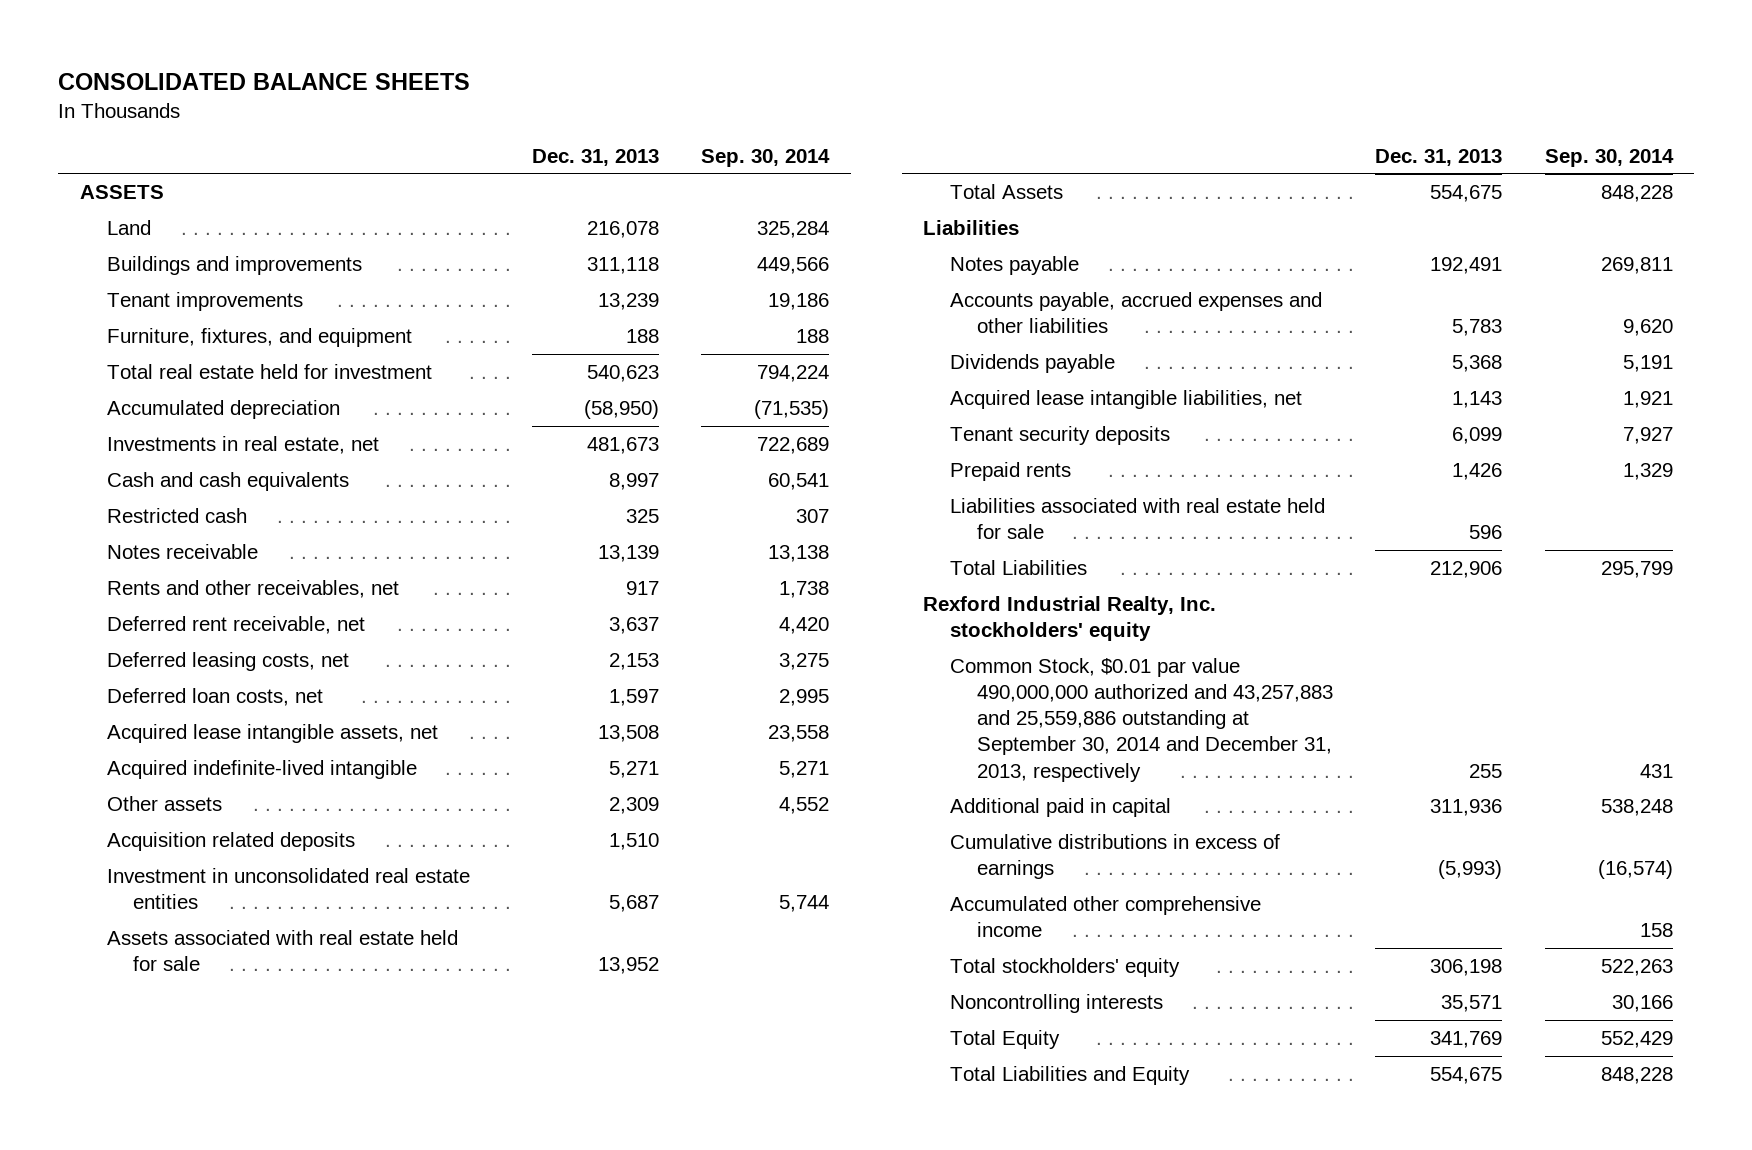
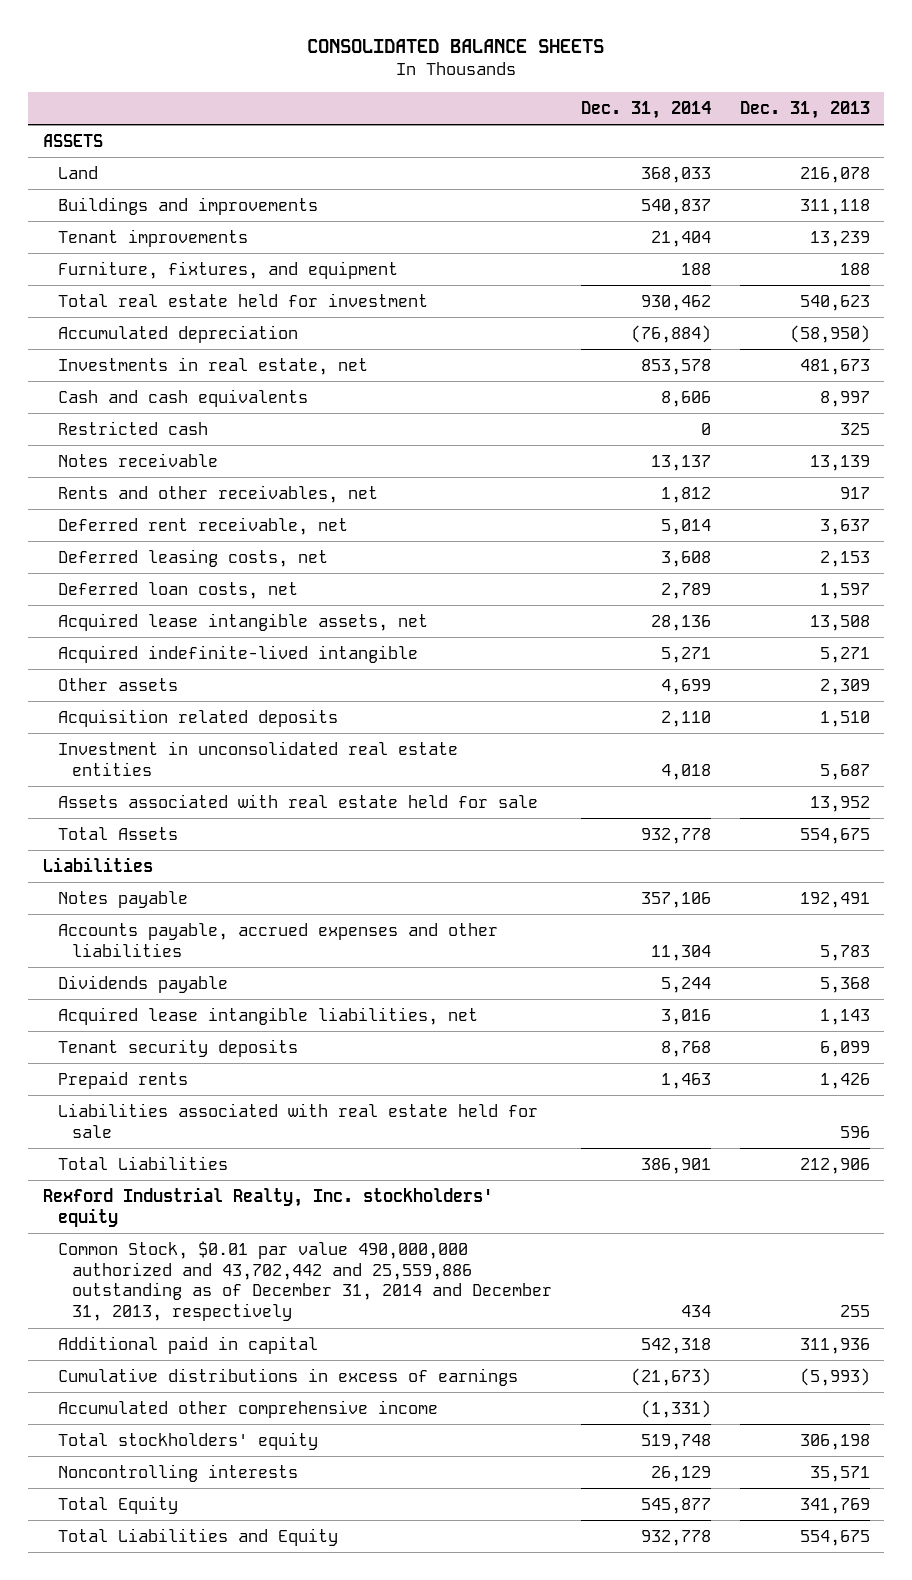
- | Dec. 31, 2013 | Sep. 30, 2014
+ | Dec. 31, 2014 | Dec. 31, 2013
- Common Stock, $0.01 par value 490,000,000 authorized and 43,257,883 and 25,559,886 outstanding at September 30, 2014 and December 31, 2013, respectively | 255 | 431
+ Common Stock, $0.01 par value 490,000,000 authorized and 43,702,442 and 25,559,886 outstanding as of December 31, 2014 and December 31, 2013, respectively | 434 | 255

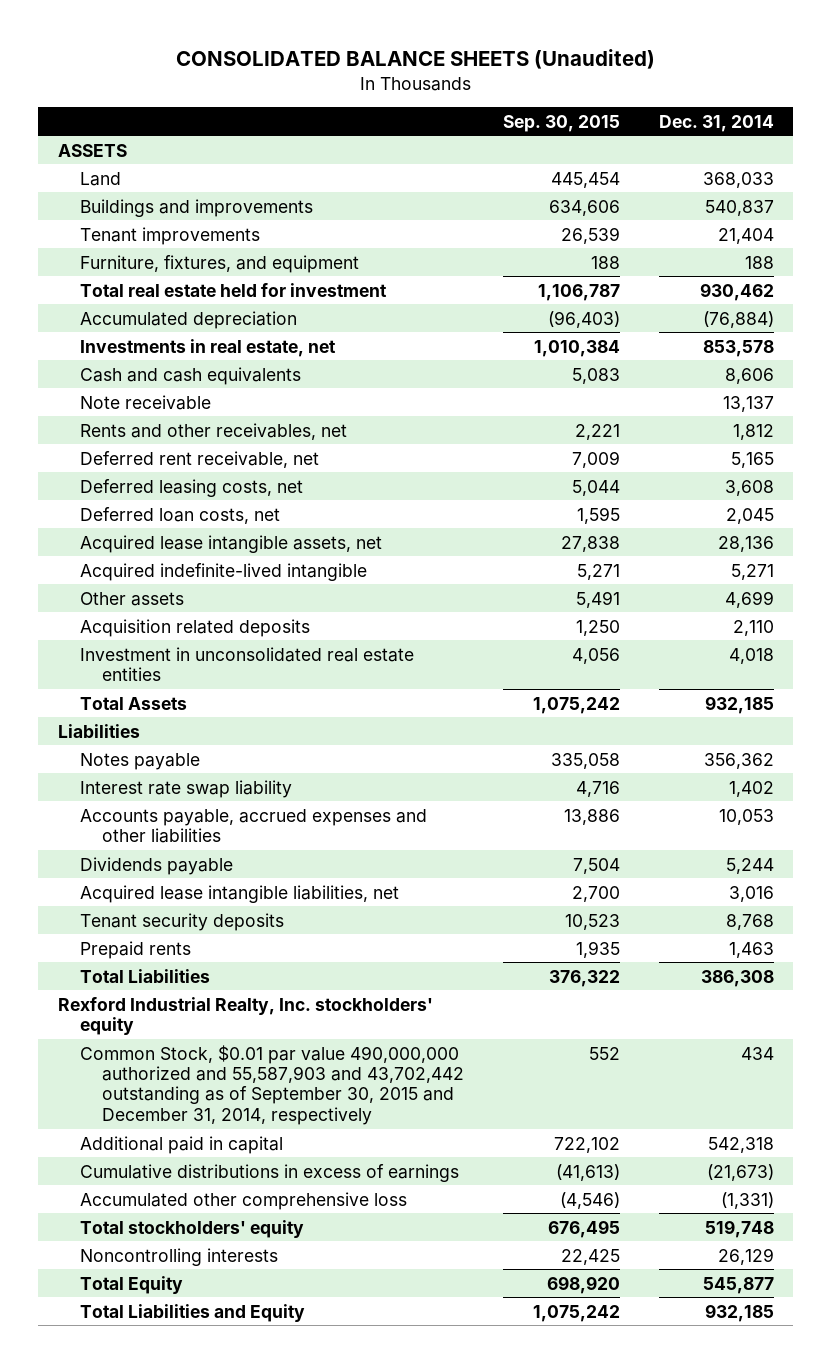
- CONSOLIDATED BALANCE SHEETS
+ CONSOLIDATED BALANCE SHEETS (Unaudited)
- | Dec. 31, 2014 | Dec. 31, 2013
+ | Sep. 30, 2015 | Dec. 31, 2014
- Restricted cash | 0 | 325
- Notes receivable | 13,137 | 13,139
+ Note receivable | | 13,137
- Deferred rent receivable, net | 5,014 | 3,637
+ Deferred rent receivable, net | 7,009 | 5,165
- Deferred loan costs, net | 2,789 | 1,597
+ Deferred loan costs, net | 1,595 | 2,045
- Assets associated with real estate held for sale | | 13,952
- Total Assets | 932,778 | 554,675
+ Total Assets | 1,075,242 | 932,185
- Notes payable | 357,106 | 192,491
- Accounts payable, accrued expenses and other liabilities | 11,304 | 5,783
+ Notes payable | 335,058 | 356,362
+ Interest rate swap liability | 4,716 | 1,402
+ Accounts payable, accrued expenses and other liabilities | 13,886 | 10,053
- Liabilities associated with real estate held for sale | | 596
- Total Liabilities | 386,901 | 212,906
+ Total Liabilities | 376,322 | 386,308
- Common Stock, $0.01 par value 490,000,000 authorized and 43,702,442 and 25,559,886 outstanding as of December 31, 2014 and December 31, 2013, respectively | 434 | 255
+ Common Stock, $0.01 par value 490,000,000 authorized and 55,587,903 and 43,702,442 outstanding as of September 30, 2015 and December 31, 2014, respectively | 552 | 434
- Accumulated other comprehensive income | (1,331) |
+ Accumulated other comprehensive loss | (4,546) | (1,331)
- Total Liabilities and Equity | 932,778 | 554,675
+ Total Liabilities and Equity | 1,075,242 | 932,185

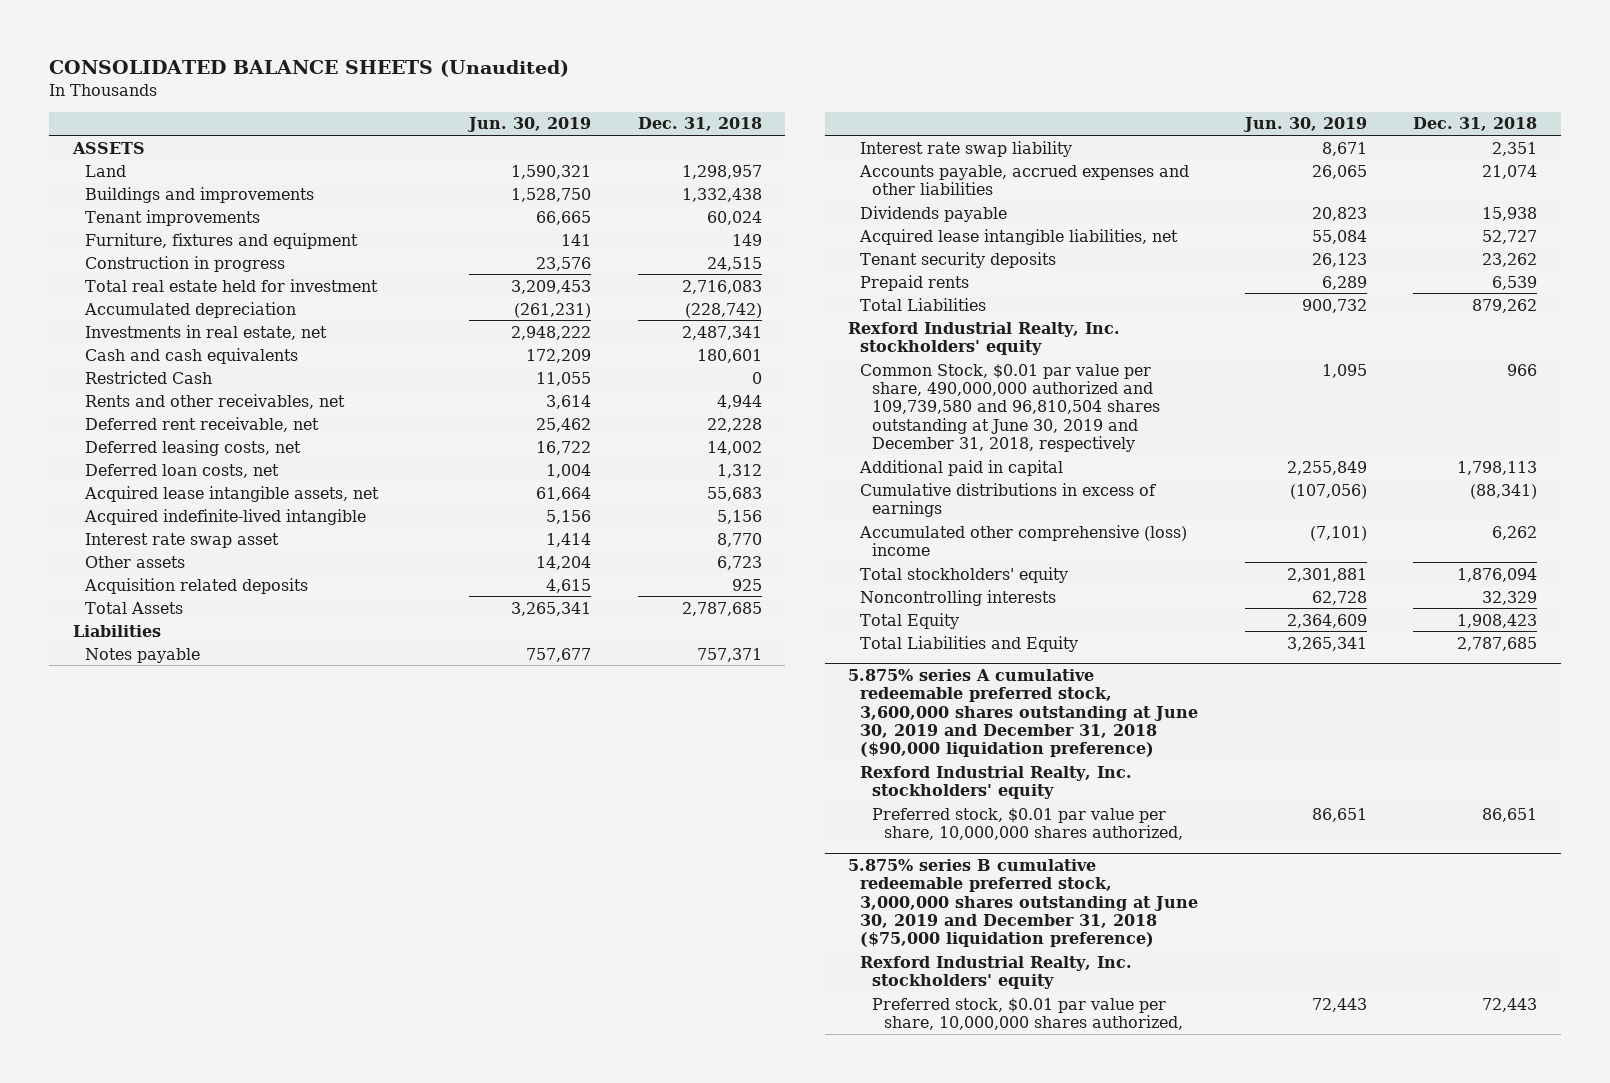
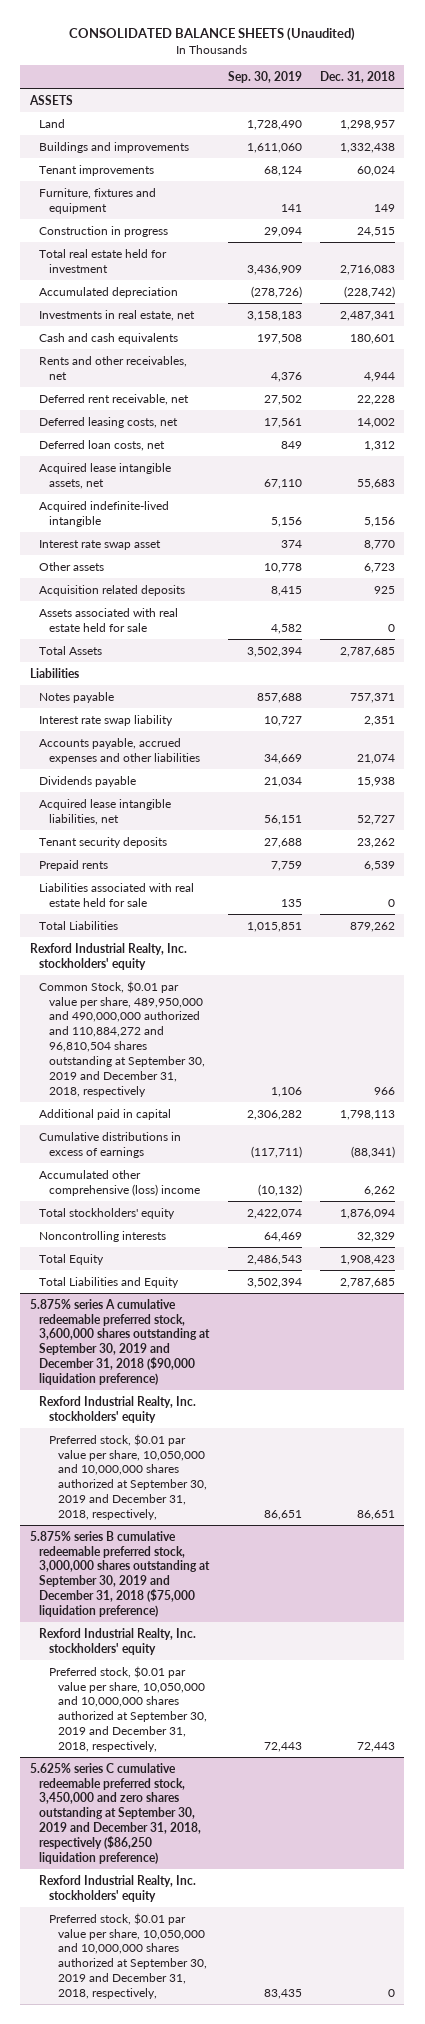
- | Jun. 30, 2019 | Dec. 31, 2018
+ | Sep. 30, 2019 | Dec. 31, 2018
- Restricted Cash | 11,055 | 0
+ Assets associated with real estate held for sale | 4,582 | 0
+ Liabilities associated with real estate held for sale | 135 | 0
- Common Stock, $0.01 par value per share, 490,000,000 authorized and 109,739,580 and 96,810,504 shares outstanding at June 30, 2019 and December 31, 2018, respectively | 1,095 | 966
+ Common Stock, $0.01 par value per share, 489,950,000 and 490,000,000 authorized and 110,884,272 and 96,810,504 shares outstanding at September 30, 2019 and December 31, 2018, respectively | 1,106 | 966
- 5.875% series A cumulative redeemable preferred stock, 3,600,000 shares outstanding at June 30, 2019 and December 31, 2018 ($90,000 liquidation preference)
+ 5.875% series A cumulative redeemable preferred stock, 3,600,000 shares outstanding at September 30, 2019 and December 31, 2018 ($90,000 liquidation preference)
- Preferred stock, $0.01 par value per share, 10,000,000 shares authorized, | 86,651 | 86,651
- 5.875% series B cumulative redeemable preferred stock, 3,000,000 shares outstanding at June 30, 2019 and December 31, 2018 ($75,000 liquidation preference)
+ Preferred stock, $0.01 par value per share, 10,050,000 and 10,000,000 shares authorized at September 30, 2019 and December 31, 2018, respectively, | 86,651 | 86,651
+ 5.875% series B cumulative redeemable preferred stock, 3,000,000 shares outstanding at September 30, 2019 and December 31, 2018 ($75,000 liquidation preference)
- Preferred stock, $0.01 par value per share, 10,000,000 shares authorized, | 72,443 | 72,443
+ Preferred stock, $0.01 par value per share, 10,050,000 and 10,000,000 shares authorized at September 30, 2019 and December 31, 2018, respectively, | 72,443 | 72,443
+ 5.625% series C cumulative redeemable preferred stock, 3,450,000 and zero shares outstanding at September 30, 2019 and December 31, 2018, respectively ($86,250 liquidation preference)
+ Rexford Industrial Realty, Inc. stockholders' equity
+ Preferred stock, $0.01 par value per share, 10,050,000 and 10,000,000 shares authorized at September 30, 2019 and December 31, 2018, respectively, | 83,435 | 0

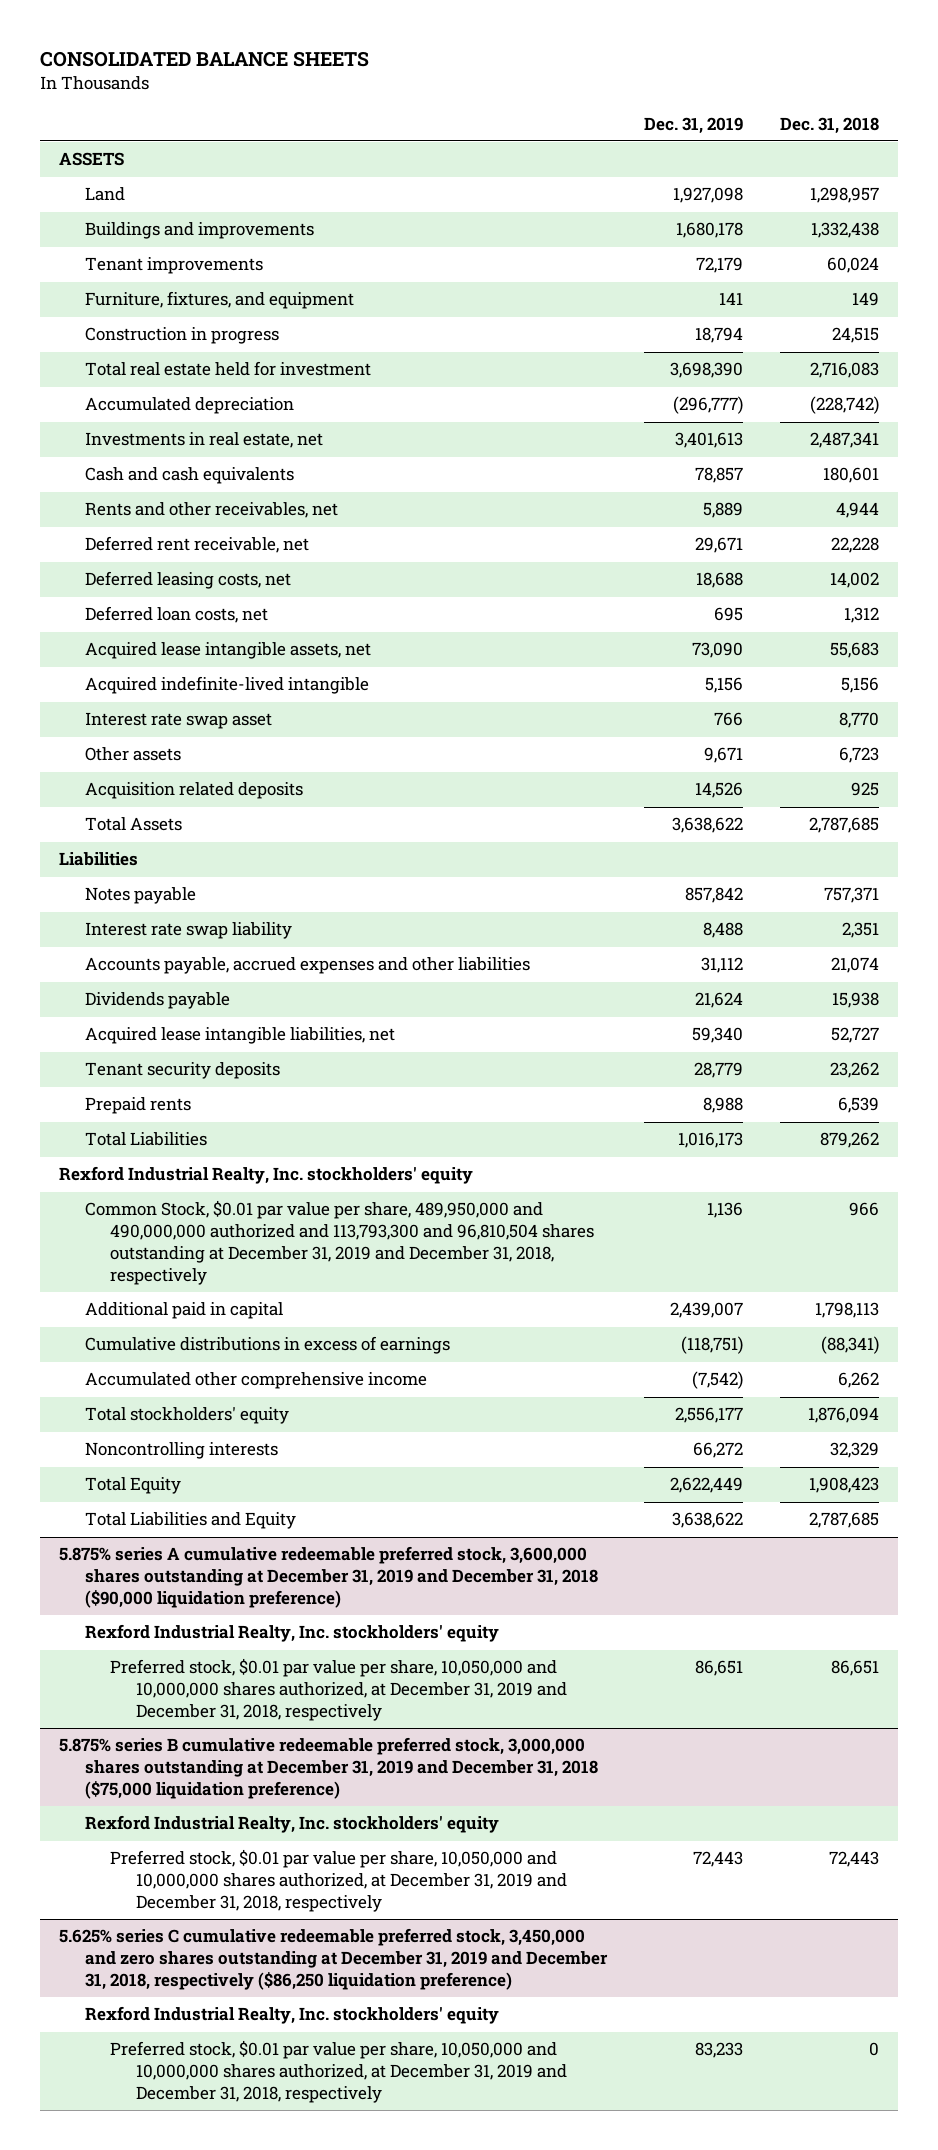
- CONSOLIDATED BALANCE SHEETS (Unaudited)
+ CONSOLIDATED BALANCE SHEETS
- | Sep. 30, 2019 | Dec. 31, 2018
+ | Dec. 31, 2019 | Dec. 31, 2018
- Furniture, fixtures and equipment | 141 | 149
+ Furniture, fixtures, and equipment | 141 | 149
- Assets associated with real estate held for sale | 4,582 | 0
- Liabilities associated with real estate held for sale | 135 | 0
- Common Stock, $0.01 par value per share, 489,950,000 and 490,000,000 authorized and 110,884,272 and 96,810,504 shares outstanding at September 30, 2019 and December 31, 2018, respectively | 1,106 | 966
+ Common Stock, $0.01 par value per share, 489,950,000 and 490,000,000 authorized and 113,793,300 and 96,810,504 shares outstanding at December 31, 2019 and December 31, 2018, respectively | 1,136 | 966
- Accumulated other comprehensive (loss) income | (10,132) | 6,262
+ Accumulated other comprehensive income | (7,542) | 6,262
- 5.875% series A cumulative redeemable preferred stock, 3,600,000 shares outstanding at September 30, 2019 and December 31, 2018 ($90,000 liquidation preference)
+ 5.875% series A cumulative redeemable preferred stock, 3,600,000 shares outstanding at December 31, 2019 and December 31, 2018 ($90,000 liquidation preference)
- Preferred stock, $0.01 par value per share, 10,050,000 and 10,000,000 shares authorized at September 30, 2019 and December 31, 2018, respectively, | 86,651 | 86,651
- 5.875% series B cumulative redeemable preferred stock, 3,000,000 shares outstanding at September 30, 2019 and December 31, 2018 ($75,000 liquidation preference)
+ Preferred stock, $0.01 par value per share, 10,050,000 and 10,000,000 shares authorized, at December 31, 2019 and December 31, 2018, respectively | 86,651 | 86,651
+ 5.875% series B cumulative redeemable preferred stock, 3,000,000 shares outstanding at December 31, 2019 and December 31, 2018 ($75,000 liquidation preference)
- Preferred stock, $0.01 par value per share, 10,050,000 and 10,000,000 shares authorized at September 30, 2019 and December 31, 2018, respectively, | 72,443 | 72,443
- 5.625% series C cumulative redeemable preferred stock, 3,450,000 and zero shares outstanding at September 30, 2019 and December 31, 2018, respectively ($86,250 liquidation preference)
+ Preferred stock, $0.01 par value per share, 10,050,000 and 10,000,000 shares authorized, at December 31, 2019 and December 31, 2018, respectively | 72,443 | 72,443
+ 5.625% series C cumulative redeemable preferred stock, 3,450,000 and zero shares outstanding at December 31, 2019 and December 31, 2018, respectively ($86,250 liquidation preference)
- Preferred stock, $0.01 par value per share, 10,050,000 and 10,000,000 shares authorized at September 30, 2019 and December 31, 2018, respectively, | 83,435 | 0
+ Preferred stock, $0.01 par value per share, 10,050,000 and 10,000,000 shares authorized, at December 31, 2019 and December 31, 2018, respectively | 83,233 | 0

